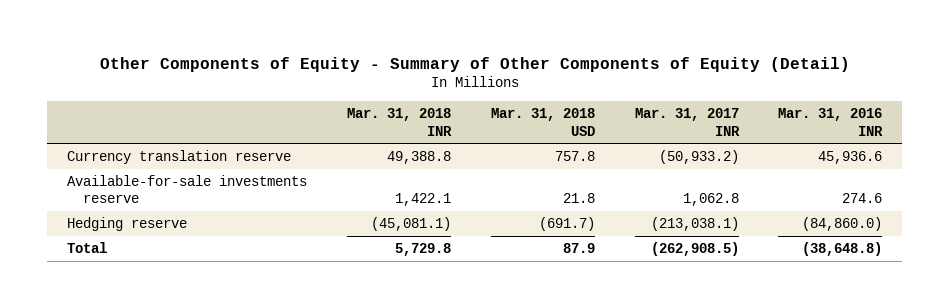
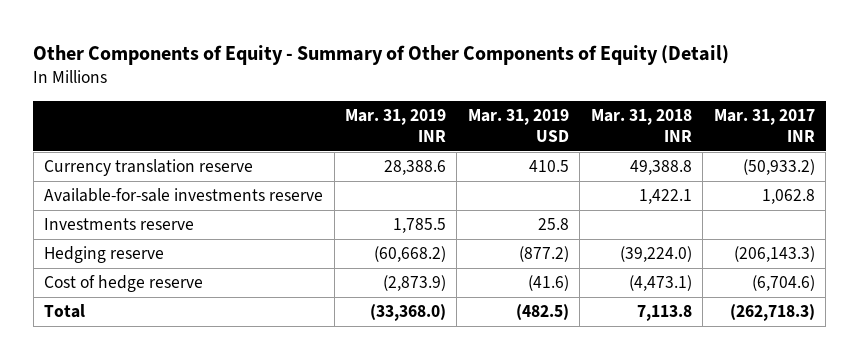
- | Mar. 31, 2018 INR | Mar. 31, 2018 USD | Mar. 31, 2017 INR | Mar. 31, 2016 INR
+ | Mar. 31, 2019 INR | Mar. 31, 2019 USD | Mar. 31, 2018 INR | Mar. 31, 2017 INR
- Hedging reserve | (45,081.1) | (691.7) | (213,038.1) | (84,860.0)
- Total | 5,729.8 | 87.9 | (262,908.5) | (38,648.8)
+ Investments reserve | 1,785.5 | 25.8 | |
+ Hedging reserve | (60,668.2) | (877.2) | (39,224.0) | (206,143.3)
+ Cost of hedge reserve | (2,873.9) | (41.6) | (4,473.1) | (6,704.6)
+ Total | (33,368.0) | (482.5) | 7,113.8 | (262,718.3)

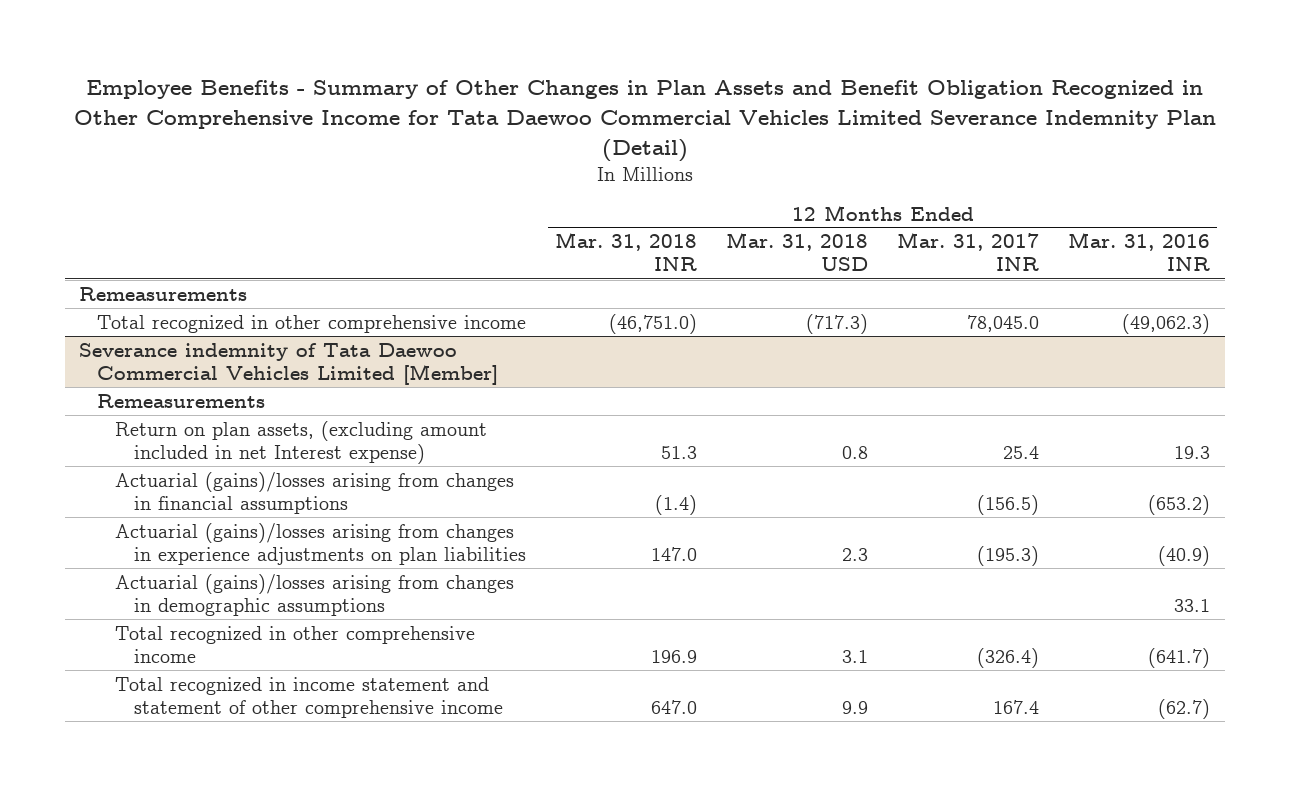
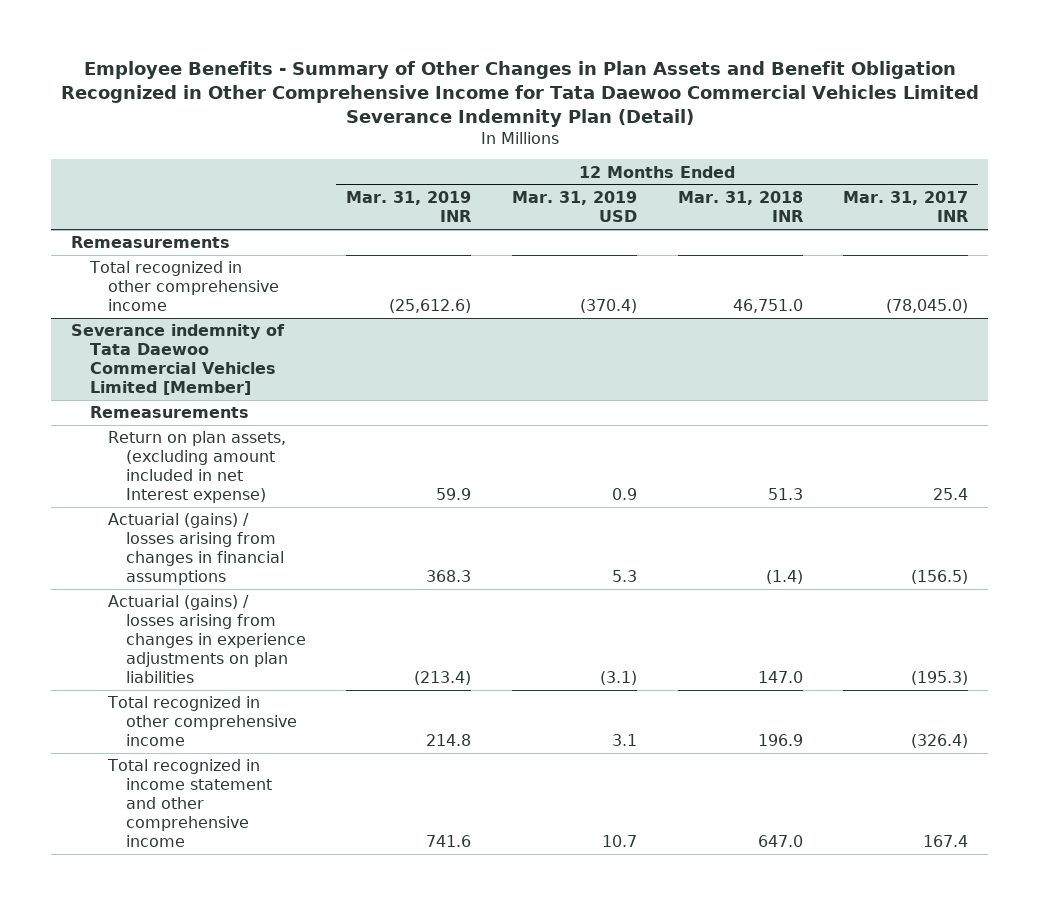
- | 12 Months Ended Mar. 31, 2018 INR | 12 Months Ended Mar. 31, 2018 USD | 12 Months Ended Mar. 31, 2017 INR | 12 Months Ended Mar. 31, 2016 INR
+ | 12 Months Ended Mar. 31, 2019 INR | 12 Months Ended Mar. 31, 2019 USD | 12 Months Ended Mar. 31, 2018 INR | 12 Months Ended Mar. 31, 2017 INR
- Total recognized in other comprehensive income | (46,751.0) | (717.3) | 78,045.0 | (49,062.3)
+ Total recognized in other comprehensive income | (25,612.6) | (370.4) | 46,751.0 | (78,045.0)
@ Severance indemnity of Tata Daewoo Commercial Vehicles Limited [Member]
- Actuarial (gains)/losses arising from changes in financial assumptions | (1.4) | | (156.5) | (653.2)
- Actuarial (gains)/losses arising from changes in experience adjustments on plan liabilities | 147.0 | 2.3 | (195.3) | (40.9)
- Actuarial (gains)/losses arising from changes in demographic assumptions | | | | 33.1
+ Actuarial (gains) / losses arising from changes in financial assumptions | 368.3 | 5.3 | (1.4) | (156.5)
+ Actuarial (gains) / losses arising from changes in experience adjustments on plan liabilities | (213.4) | (3.1) | 147.0 | (195.3)
- Total recognized in income statement and statement of other comprehensive income | 647.0 | 9.9 | 167.4 | (62.7)
+ Total recognized in income statement and other comprehensive income | 741.6 | 10.7 | 647.0 | 167.4

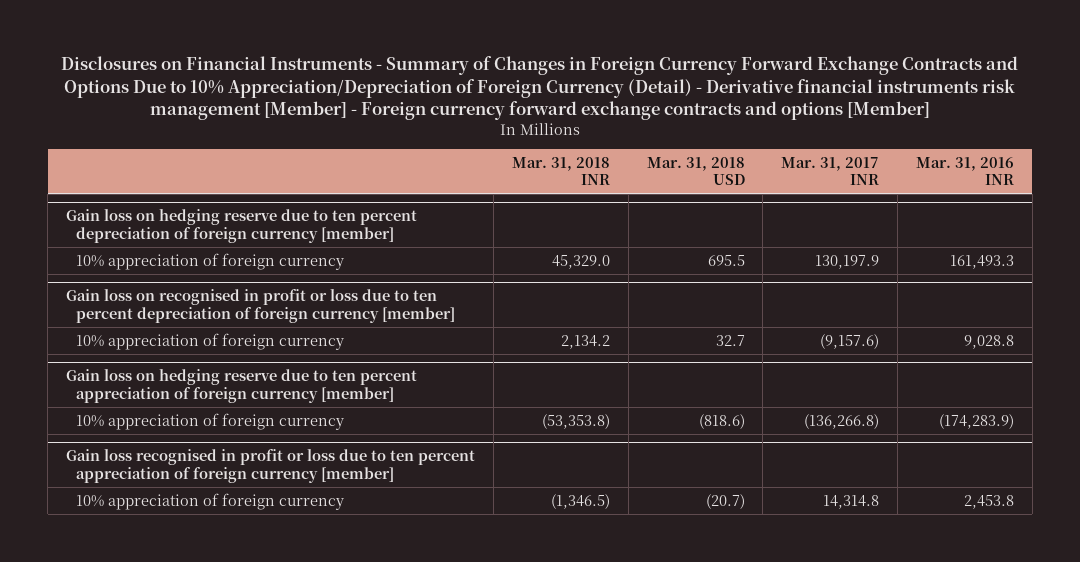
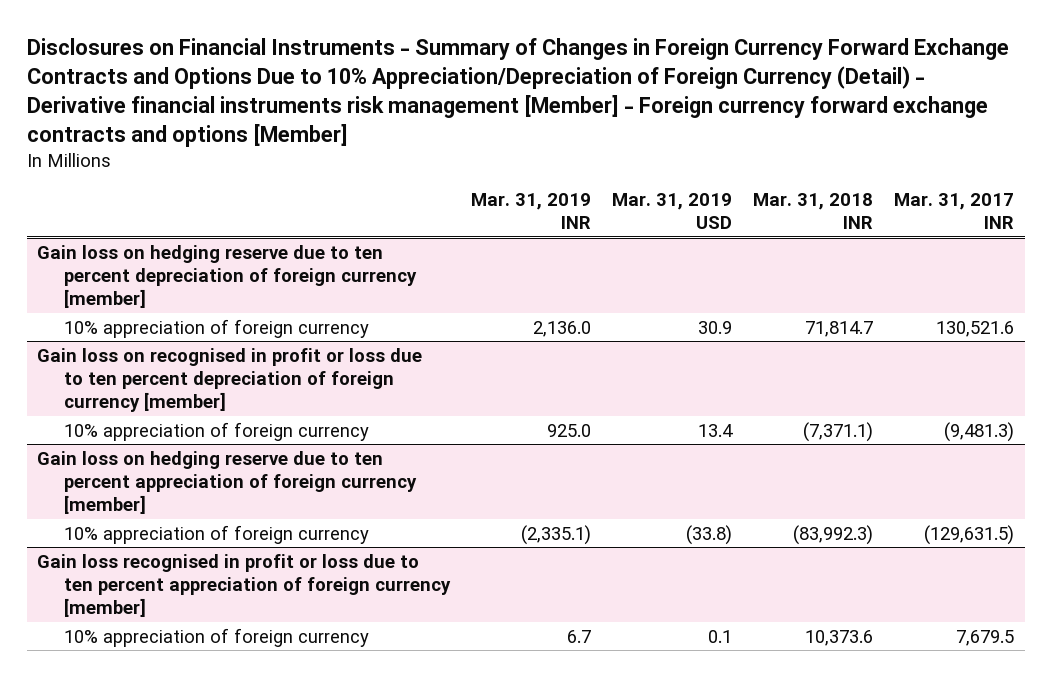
- | Mar. 31, 2018 INR | Mar. 31, 2018 USD | Mar. 31, 2017 INR | Mar. 31, 2016 INR
+ | Mar. 31, 2019 INR | Mar. 31, 2019 USD | Mar. 31, 2018 INR | Mar. 31, 2017 INR
@ Gain loss on hedging reserve due to ten percent depreciation of foreign currency [member]
- 10% appreciation of foreign currency | 45,329.0 | 695.5 | 130,197.9 | 161,493.3
+ 10% appreciation of foreign currency | 2,136.0 | 30.9 | 71,814.7 | 130,521.6
@ Gain loss on recognised in profit or loss due to ten percent depreciation of foreign currency [member]
- 10% appreciation of foreign currency | 2,134.2 | 32.7 | (9,157.6) | 9,028.8
+ 10% appreciation of foreign currency | 925.0 | 13.4 | (7,371.1) | (9,481.3)
@ Gain loss on hedging reserve due to ten percent appreciation of foreign currency [member]
- 10% appreciation of foreign currency | (53,353.8) | (818.6) | (136,266.8) | (174,283.9)
+ 10% appreciation of foreign currency | (2,335.1) | (33.8) | (83,992.3) | (129,631.5)
@ Gain loss recognised in profit or loss due to ten percent appreciation of foreign currency [member]
- 10% appreciation of foreign currency | (1,346.5) | (20.7) | 14,314.8 | 2,453.8
+ 10% appreciation of foreign currency | 6.7 | 0.1 | 10,373.6 | 7,679.5

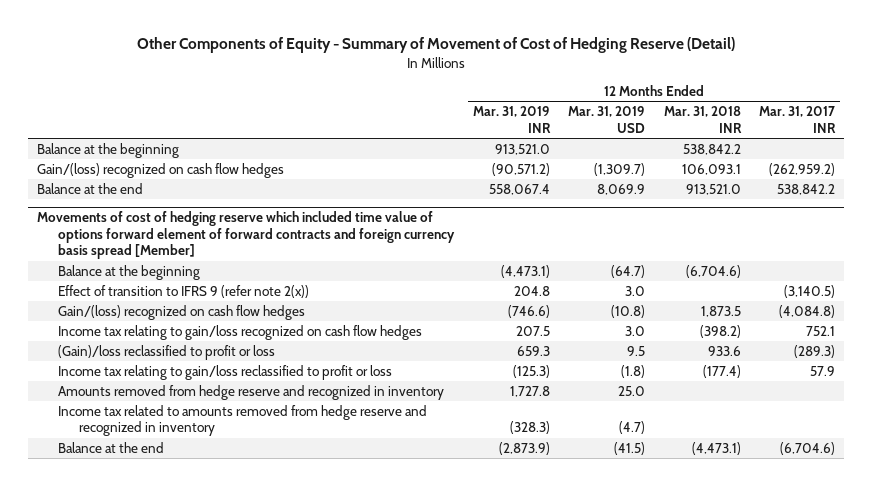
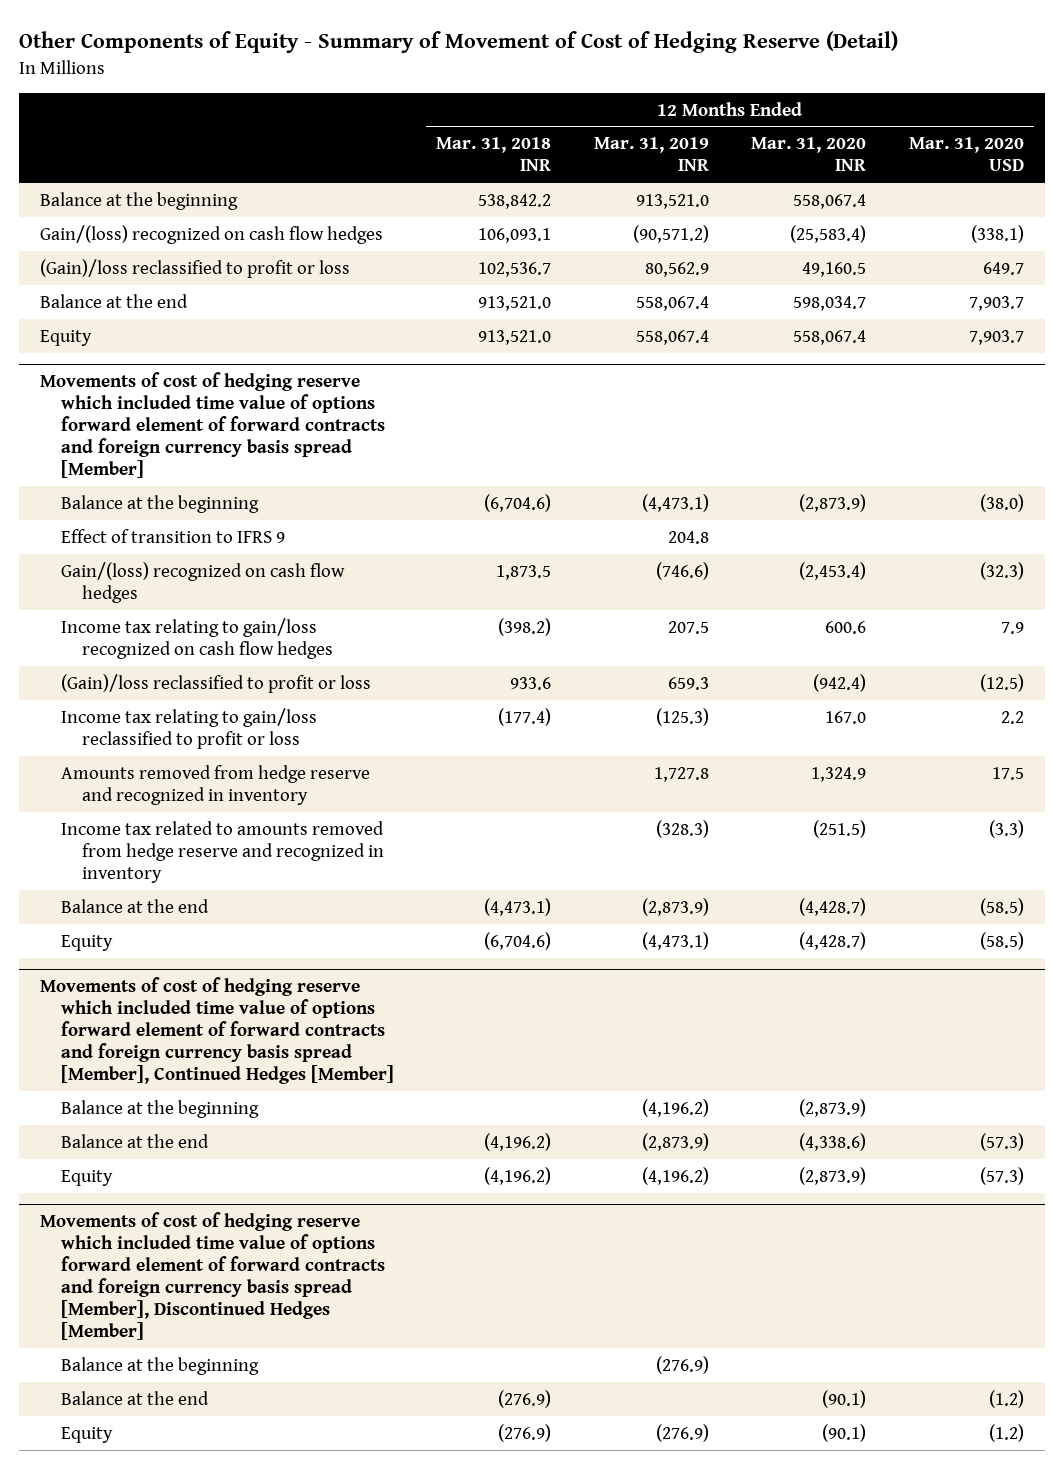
- | 12 Months Ended Mar. 31, 2019 INR | 12 Months Ended Mar. 31, 2019 USD | 12 Months Ended Mar. 31, 2018 INR | 12 Months Ended Mar. 31, 2017 INR
+ | 12 Months Ended Mar. 31, 2018 INR | 12 Months Ended Mar. 31, 2019 INR | 12 Months Ended Mar. 31, 2020 INR | 12 Months Ended Mar. 31, 2020 USD
+ (Gain)/loss reclassified to profit or loss | 102,536.7 | 80,562.9 | 49,160.5 | 649.7
+ Equity | 913,521.0 | 558,067.4 | 558,067.4 | 7,903.7
@ Movements of cost of hedging reserve which included time value of options forward element of forward contracts and foreign currency basis spread [Member]
- Effect of transition to IFRS 9 (refer note 2(x)) | 204.8 | 3.0 | | (3,140.5)
+ Effect of transition to IFRS 9 | | 204.8 | |
+ Equity | (6,704.6) | (4,473.1) | (4,428.7) | (58.5)
+ Movements of cost of hedging reserve which included time value of options forward element of forward contracts and foreign currency basis spread [Member], Continued Hedges [Member]
+ Balance at the beginning | | (4,196.2) | (2,873.9) |
+ Balance at the end | (4,196.2) | (2,873.9) | (4,338.6) | (57.3)
+ Equity | (4,196.2) | (4,196.2) | (2,873.9) | (57.3)
+ Movements of cost of hedging reserve which included time value of options forward element of forward contracts and foreign currency basis spread [Member], Discontinued Hedges [Member]
+ Balance at the beginning | | (276.9) | |
+ Balance at the end | (276.9) | | (90.1) | (1.2)
+ Equity | (276.9) | (276.9) | (90.1) | (1.2)

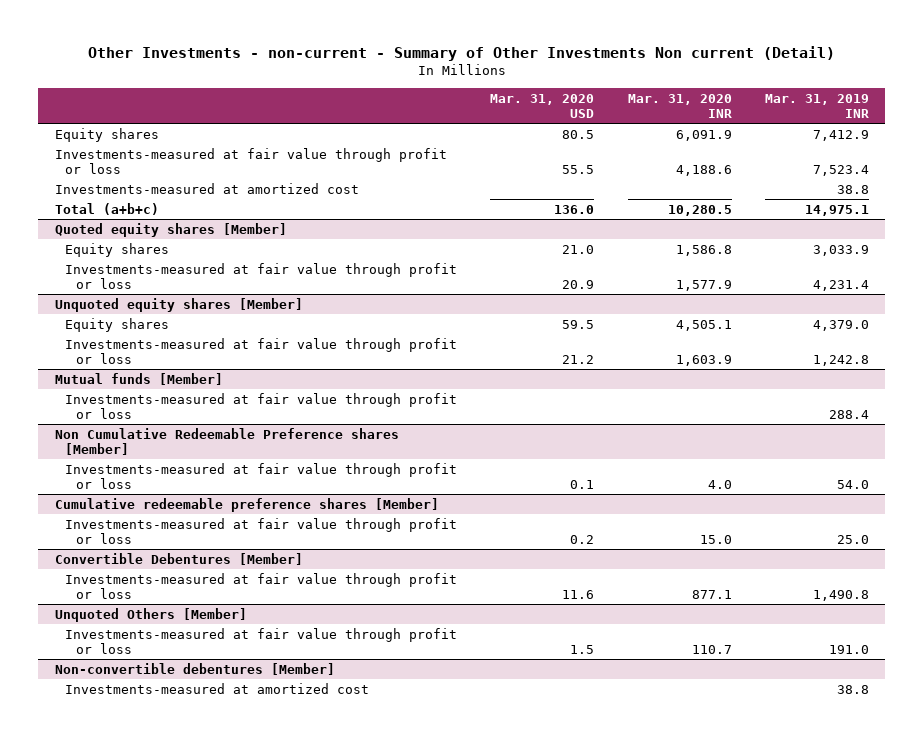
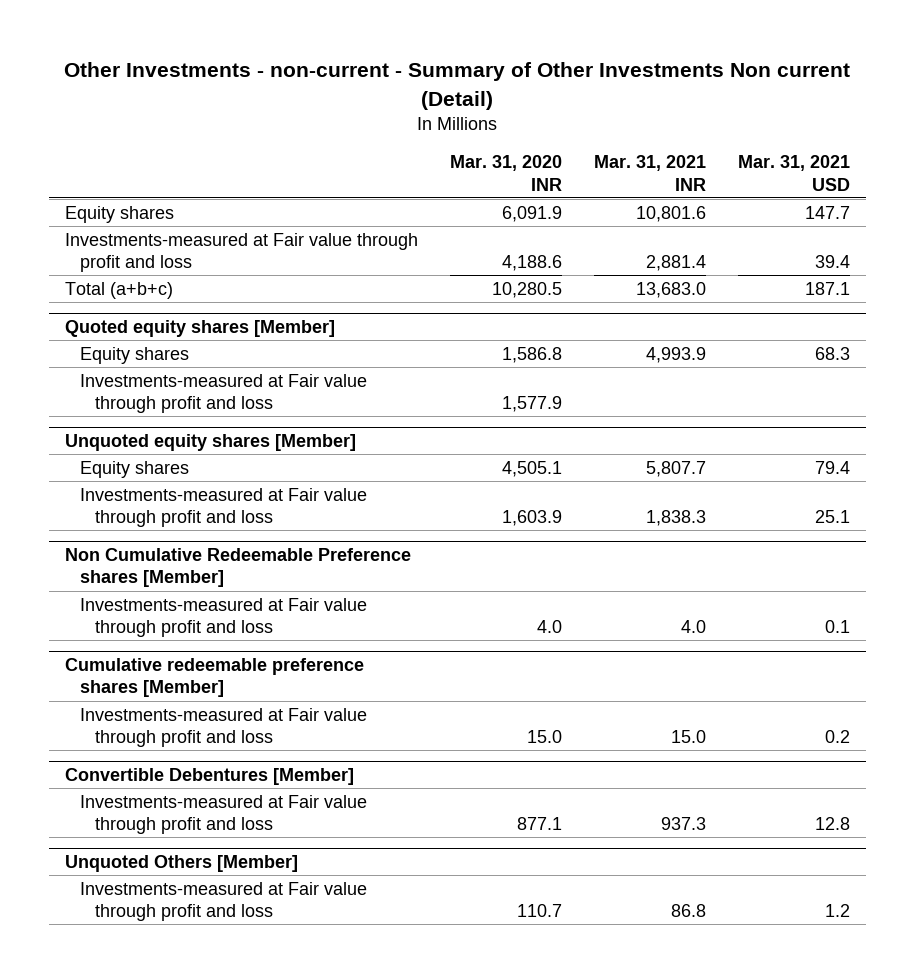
- | Mar. 31, 2020 USD | Mar. 31, 2020 INR | Mar. 31, 2019 INR
+ | Mar. 31, 2020 INR | Mar. 31, 2021 INR | Mar. 31, 2021 USD
- Investments-measured at fair value through profit or loss | 55.5 | 4,188.6 | 7,523.4
- Investments-measured at amortized cost | | | 38.8
+ Investments-measured at Fair value through profit and loss | 4,188.6 | 2,881.4 | 39.4
@ Quoted equity shares [Member]
- Investments-measured at fair value through profit or loss | 20.9 | 1,577.9 | 4,231.4
+ Investments-measured at Fair value through profit and loss | 1,577.9 | |
@ Unquoted equity shares [Member]
- Investments-measured at fair value through profit or loss | 21.2 | 1,603.9 | 1,242.8
- Mutual funds [Member]
- Investments-measured at fair value through profit or loss | | | 288.4
@ Unquoted equity shares [Member]
+ Investments-measured at Fair value through profit and loss | 1,603.9 | 1,838.3 | 25.1
@ Non Cumulative Redeemable Preference shares [Member]
- Investments-measured at fair value through profit or loss | 0.1 | 4.0 | 54.0
+ Investments-measured at Fair value through profit and loss | 4.0 | 4.0 | 0.1
@ Cumulative redeemable preference shares [Member]
- Investments-measured at fair value through profit or loss | 0.2 | 15.0 | 25.0
+ Investments-measured at Fair value through profit and loss | 15.0 | 15.0 | 0.2
@ Convertible Debentures [Member]
- Investments-measured at fair value through profit or loss | 11.6 | 877.1 | 1,490.8
+ Investments-measured at Fair value through profit and loss | 877.1 | 937.3 | 12.8
@ Unquoted Others [Member]
- Investments-measured at fair value through profit or loss | 1.5 | 110.7 | 191.0
- Non-convertible debentures [Member]
- Investments-measured at amortized cost | | | 38.8
@ Unquoted Others [Member]
+ Investments-measured at Fair value through profit and loss | 110.7 | 86.8 | 1.2

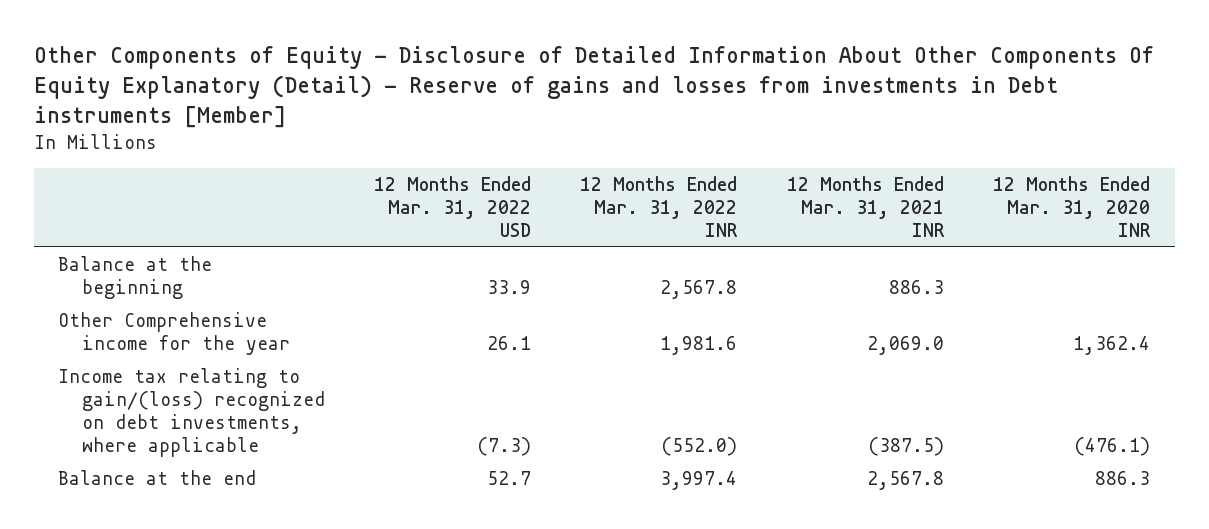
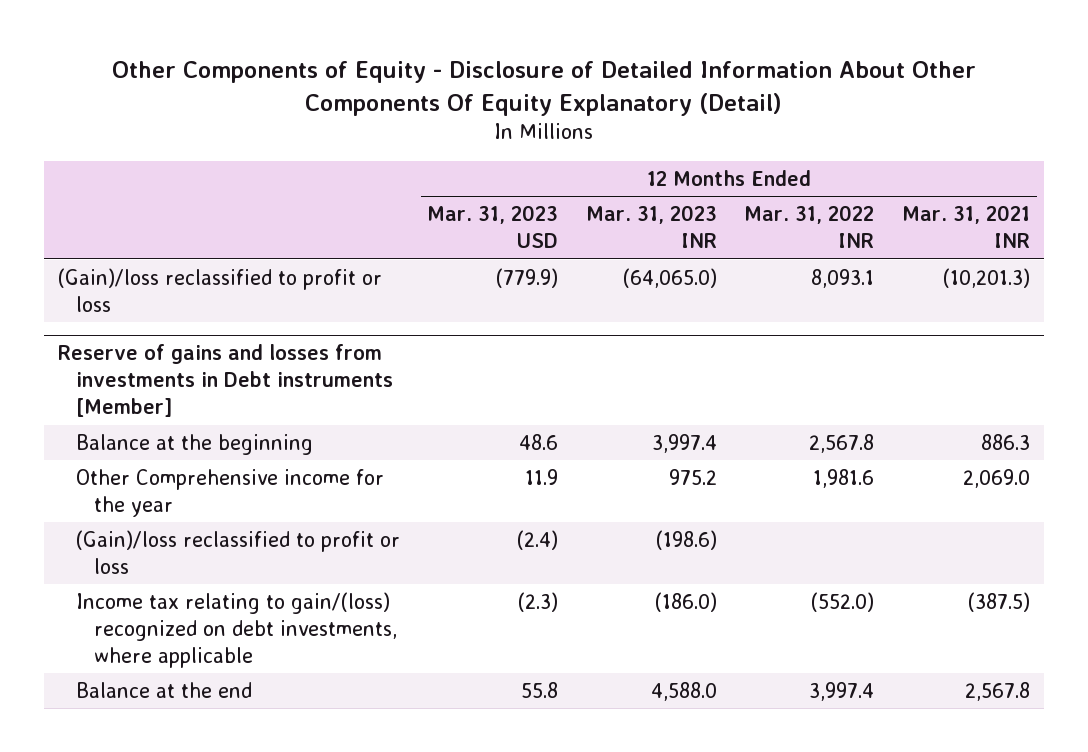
- Other Components of Equity - Disclosure of Detailed Information About Other Components Of Equity Explanatory (Detail) - Reserve of gains and losses from investments in Debt instruments [Member]
+ Other Components of Equity - Disclosure of Detailed Information About Other Components Of Equity Explanatory (Detail)
- | 12 Months Ended Mar. 31, 2022 USD | 12 Months Ended Mar. 31, 2022 INR | 12 Months Ended Mar. 31, 2021 INR | 12 Months Ended Mar. 31, 2020 INR
+ | 12 Months Ended Mar. 31, 2023 USD | 12 Months Ended Mar. 31, 2023 INR | 12 Months Ended Mar. 31, 2022 INR | 12 Months Ended Mar. 31, 2021 INR
+ (Gain)/loss reclassified to profit or loss | (779.9) | (64,065.0) | 8,093.1 | (10,201.3)
+ Reserve of gains and losses from investments in Debt instruments [Member]
+ (Gain)/loss reclassified to profit or loss | (2.4) | (198.6) | |

